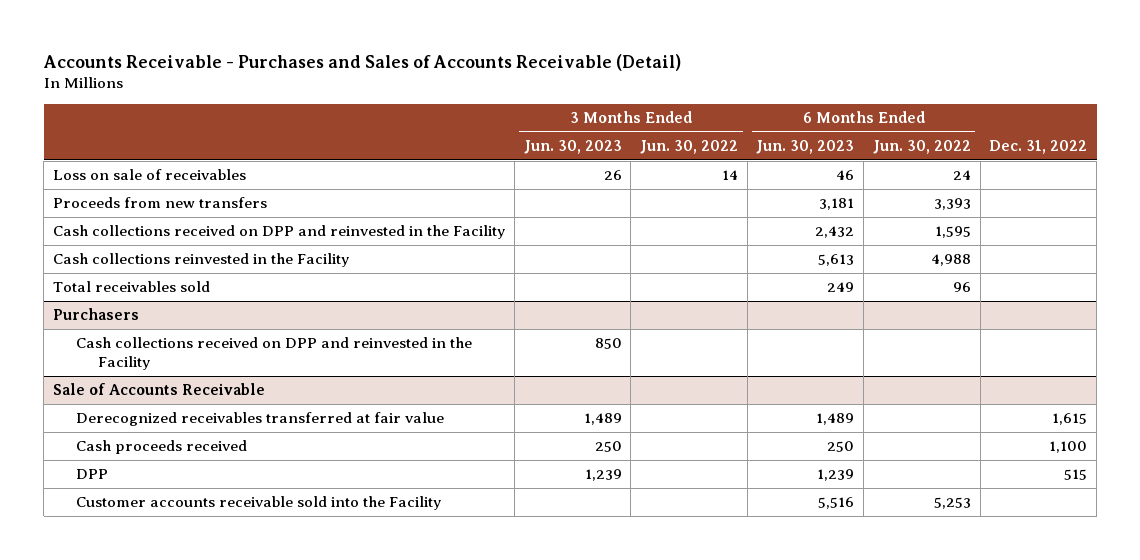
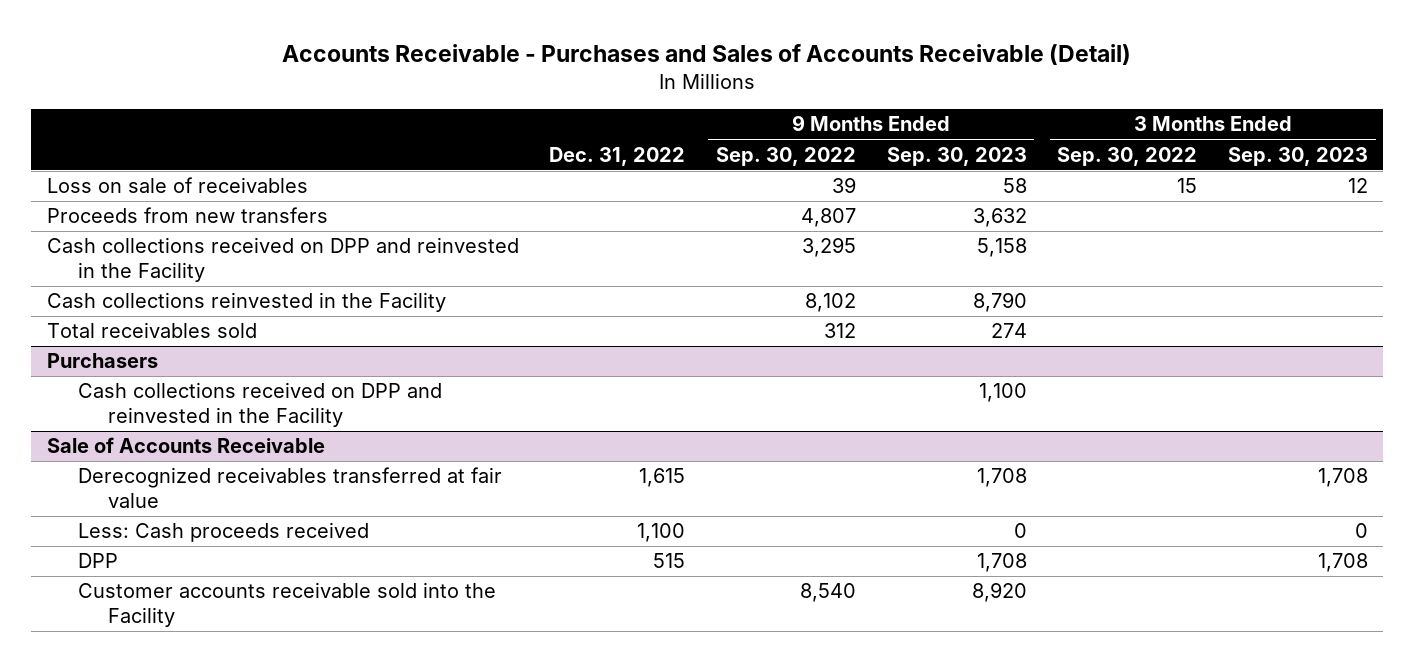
- | 3 Months Ended Jun. 30, 2023 | 3 Months Ended Jun. 30, 2022 | 6 Months Ended Jun. 30, 2023 | 6 Months Ended Jun. 30, 2022 | Dec. 31, 2022
+ | Dec. 31, 2022 | 9 Months Ended Sep. 30, 2022 | 9 Months Ended Sep. 30, 2023 | 3 Months Ended Sep. 30, 2022 | 3 Months Ended Sep. 30, 2023
@ Sale of Accounts Receivable
- Cash proceeds received | 250 | | 250 | | 1,100
+ Less: Cash proceeds received | 1,100 | | 0 | | 0

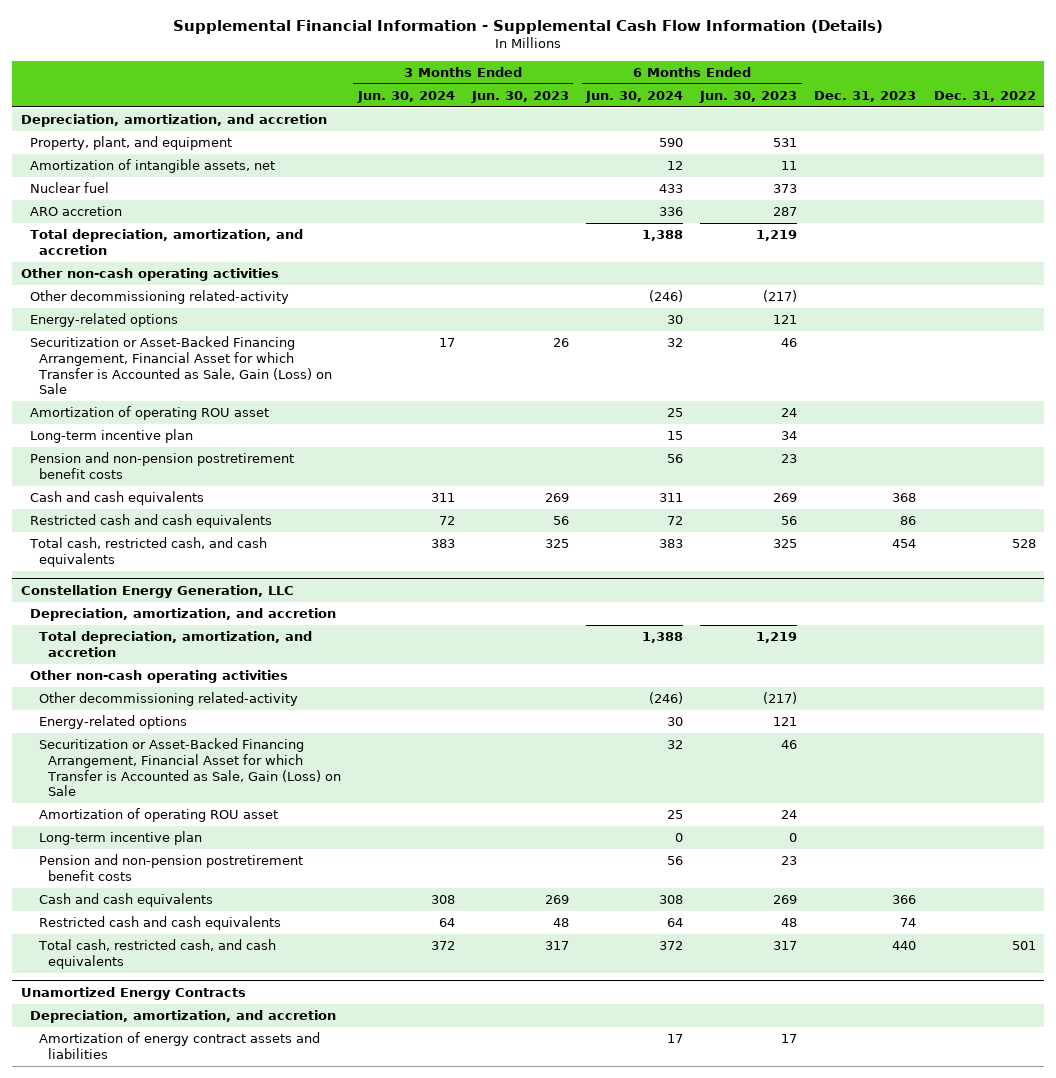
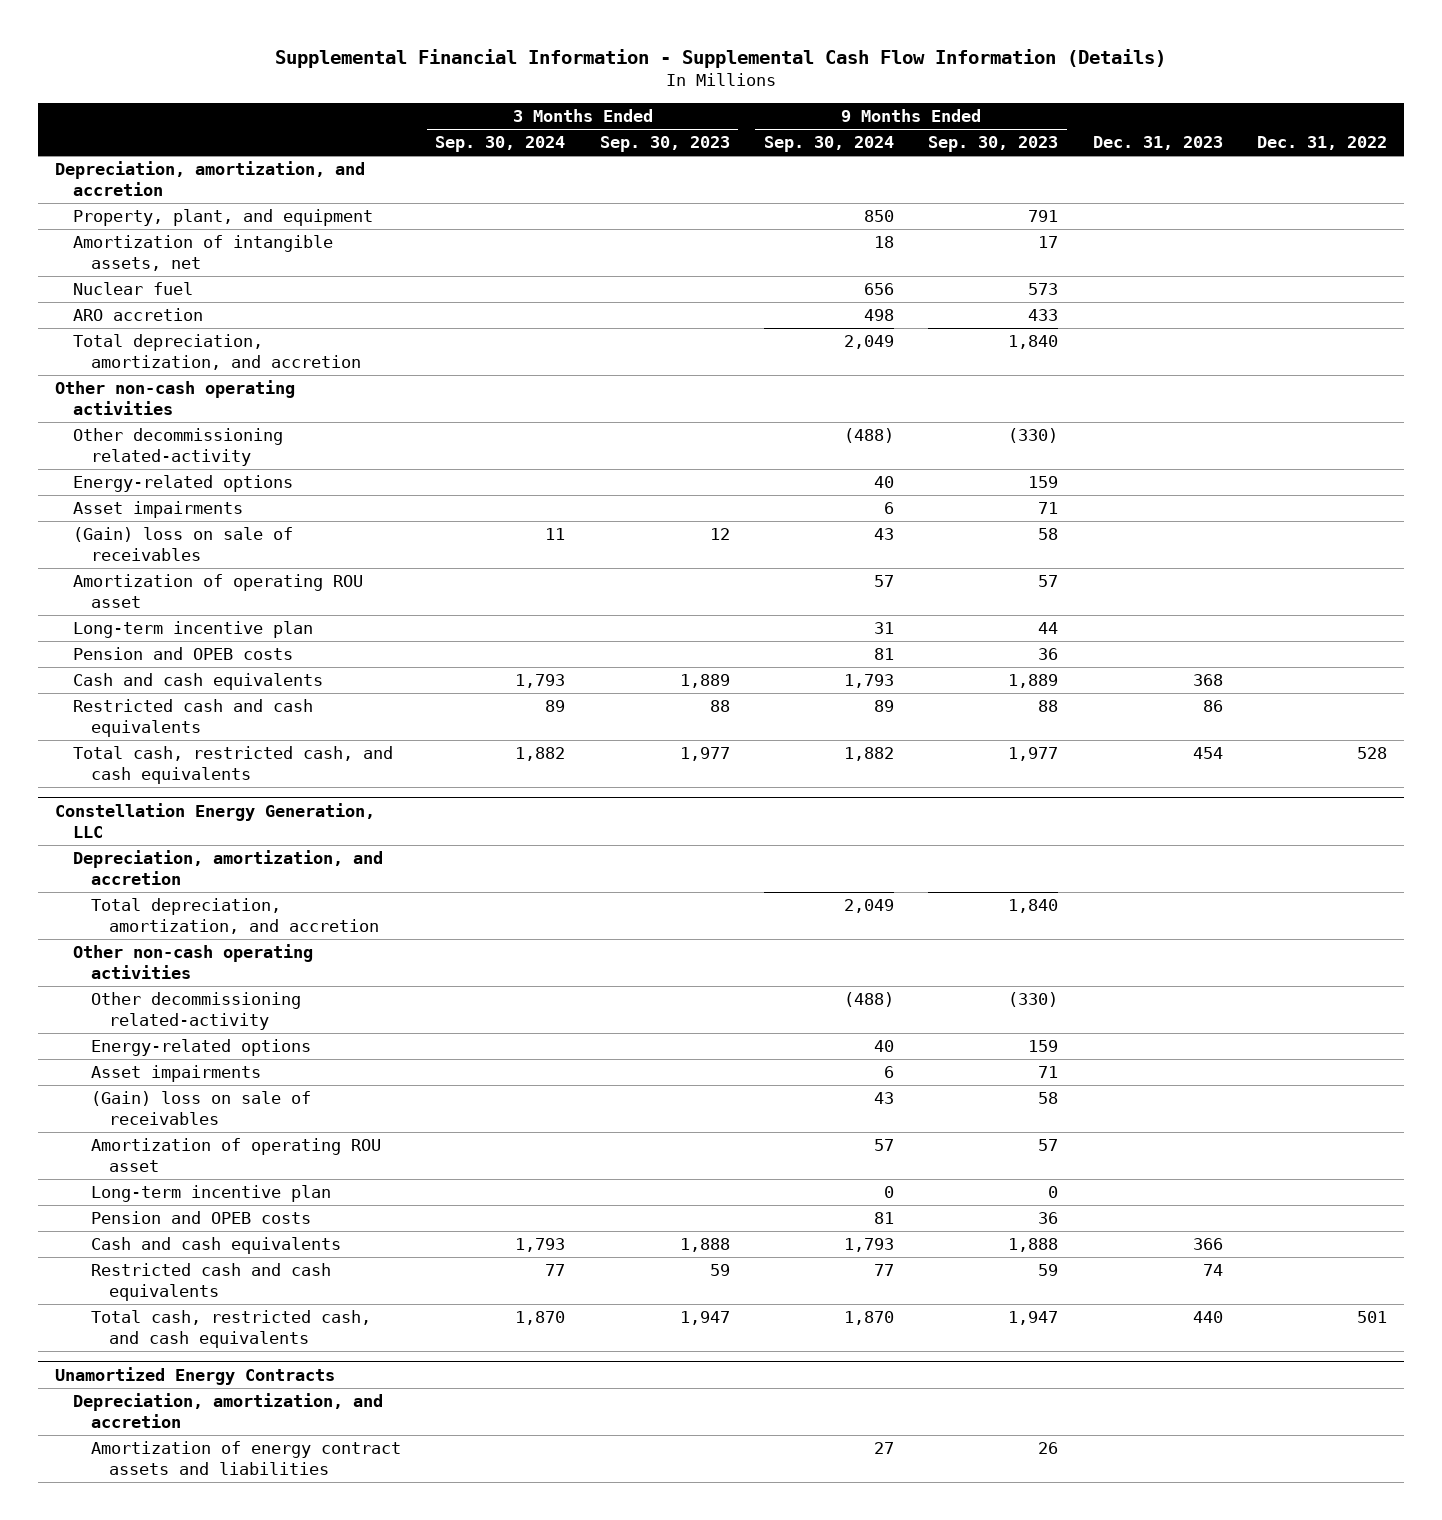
- | 3 Months Ended Jun. 30, 2024 | 3 Months Ended Jun. 30, 2023 | 6 Months Ended Jun. 30, 2024 | 6 Months Ended Jun. 30, 2023 | Dec. 31, 2023 | Dec. 31, 2022
+ | 3 Months Ended Sep. 30, 2024 | 3 Months Ended Sep. 30, 2023 | 9 Months Ended Sep. 30, 2024 | 9 Months Ended Sep. 30, 2023 | Dec. 31, 2023 | Dec. 31, 2022
- Securitization or Asset-Backed Financing Arrangement, Financial Asset for which Transfer is Accounted as Sale, Gain (Loss) on Sale | 17 | 26 | 32 | 46 | |
+ Asset impairments | | | 6 | 71 | |
+ (Gain) loss on sale of receivables | 11 | 12 | 43 | 58 | |
- Pension and non-pension postretirement benefit costs | | | 56 | 23 | |
+ Pension and OPEB costs | | | 81 | 36 | |
@ Constellation Energy Generation, LLC
- Securitization or Asset-Backed Financing Arrangement, Financial Asset for which Transfer is Accounted as Sale, Gain (Loss) on Sale | | | 32 | 46 | |
+ Asset impairments | | | 6 | 71 | |
+ (Gain) loss on sale of receivables | | | 43 | 58 | |
- Pension and non-pension postretirement benefit costs | | | 56 | 23 | |
+ Pension and OPEB costs | | | 81 | 36 | |

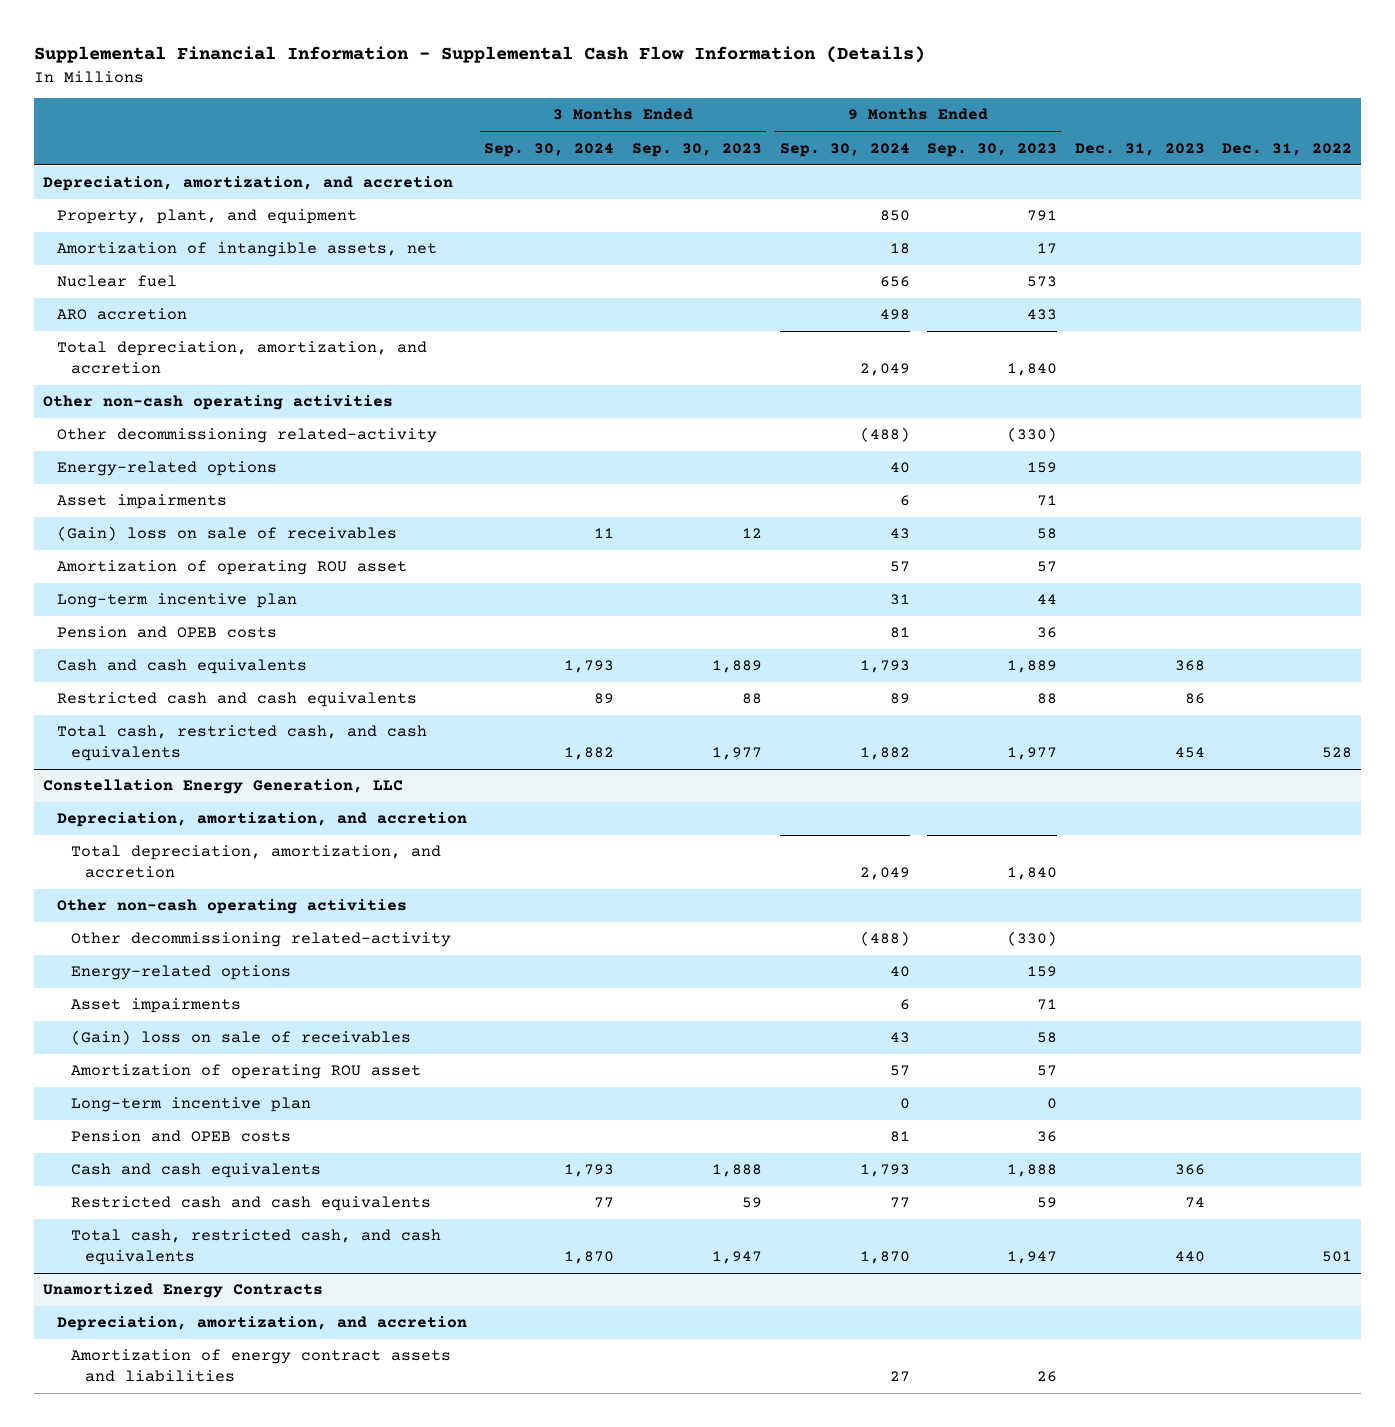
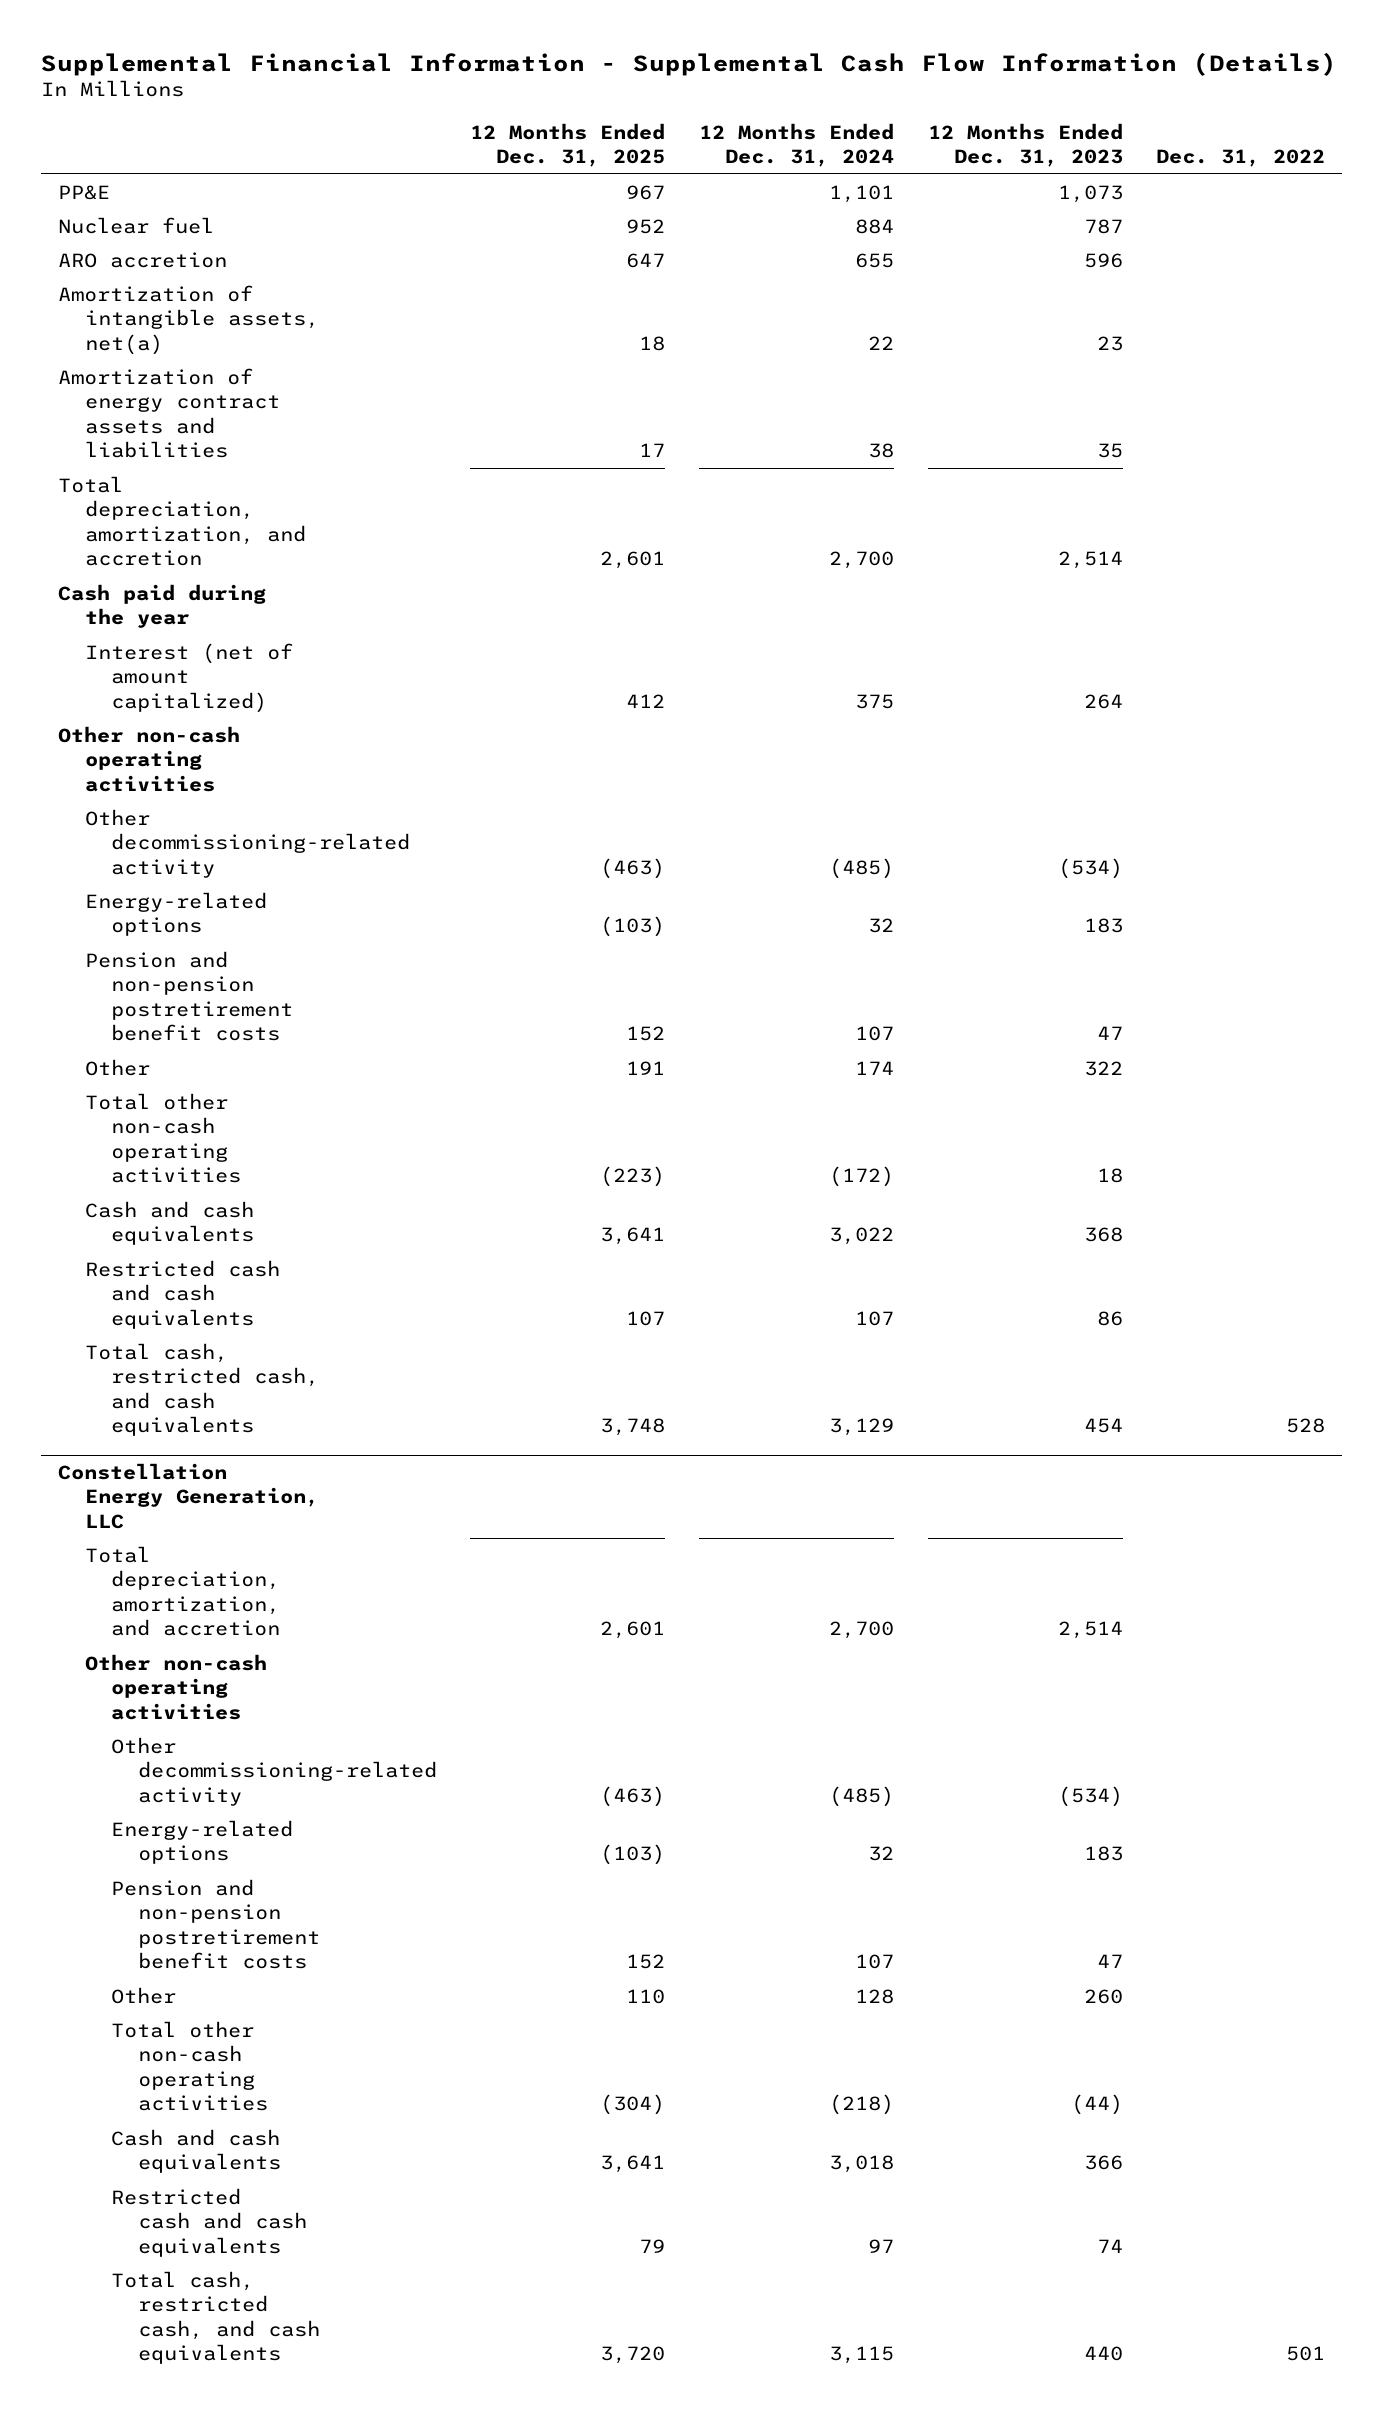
- | 3 Months Ended Sep. 30, 2024 | 3 Months Ended Sep. 30, 2023 | 9 Months Ended Sep. 30, 2024 | 9 Months Ended Sep. 30, 2023 | Dec. 31, 2023 | Dec. 31, 2022
+ | 12 Months Ended Dec. 31, 2025 | 12 Months Ended Dec. 31, 2024 | 12 Months Ended Dec. 31, 2023 | Dec. 31, 2022
- Depreciation, amortization, and accretion
- Property, plant, and equipment | | | 850 | 791 | |
- Amortization of intangible assets, net | | | 18 | 17 | |
+ PP&E | 967 | 1,101 | 1,073 |
+ Amortization of intangible assets, net(a) | 18 | 22 | 23 |
+ Amortization of energy contract assets and liabilities | 17 | 38 | 35 |
+ Cash paid during the year
+ Interest (net of amount capitalized) | 412 | 375 | 264 |
- Other decommissioning related-activity | | | (488) | (330) | |
+ Other decommissioning-related activity | (463) | (485) | (534) |
- Asset impairments | | | 6 | 71 | |
- (Gain) loss on sale of receivables | 11 | 12 | 43 | 58 | |
- Amortization of operating ROU asset | | | 57 | 57 | |
- Long-term incentive plan | | | 31 | 44 | |
- Pension and OPEB costs | | | 81 | 36 | |
+ Pension and non-pension postretirement benefit costs | 152 | 107 | 47 |
+ Other | 191 | 174 | 322 |
+ Total other non-cash operating activities | (223) | (172) | 18 |
@ Constellation Energy Generation, LLC
- Depreciation, amortization, and accretion
- Other decommissioning related-activity | | | (488) | (330) | |
+ Other decommissioning-related activity | (463) | (485) | (534) |
- Asset impairments | | | 6 | 71 | |
- (Gain) loss on sale of receivables | | | 43 | 58 | |
- Amortization of operating ROU asset | | | 57 | 57 | |
- Long-term incentive plan | | | 0 | 0 | |
- Pension and OPEB costs | | | 81 | 36 | |
+ Pension and non-pension postretirement benefit costs | 152 | 107 | 47 |
+ Other | 110 | 128 | 260 |
+ Total other non-cash operating activities | (304) | (218) | (44) |
- Unamortized Energy Contracts
- Depreciation, amortization, and accretion
- Amortization of energy contract assets and liabilities | | | 27 | 26 | |

